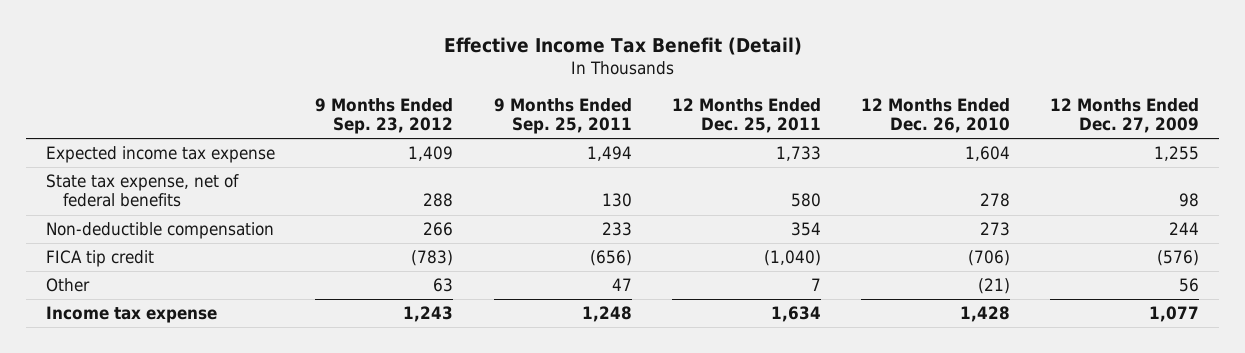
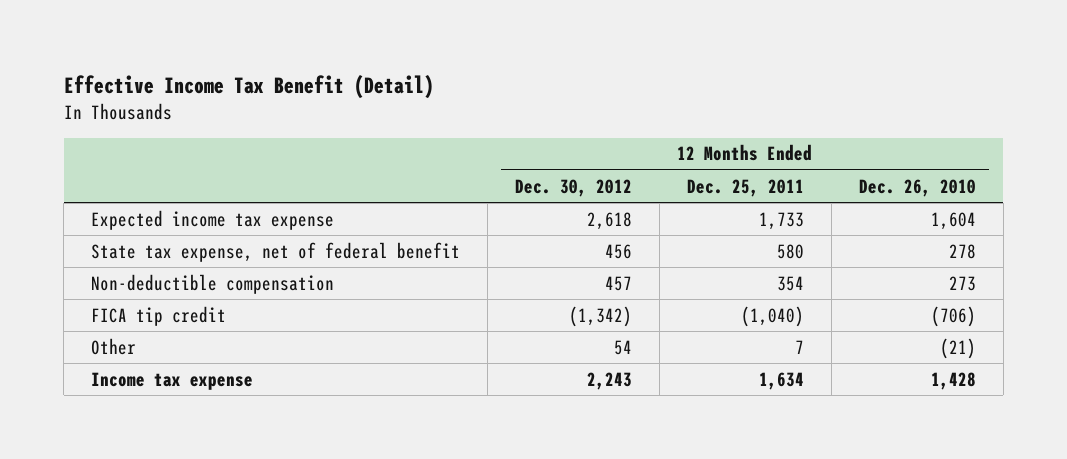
- | 9 Months Ended Sep. 23, 2012 | 9 Months Ended Sep. 25, 2011 | 12 Months Ended Dec. 25, 2011 | 12 Months Ended Dec. 26, 2010 | 12 Months Ended Dec. 27, 2009
+ | 12 Months Ended Dec. 30, 2012 | 12 Months Ended Dec. 25, 2011 | 12 Months Ended Dec. 26, 2010
- State tax expense, net of federal benefits | 288 | 130 | 580 | 278 | 98
+ State tax expense, net of federal benefit | 456 | 580 | 278

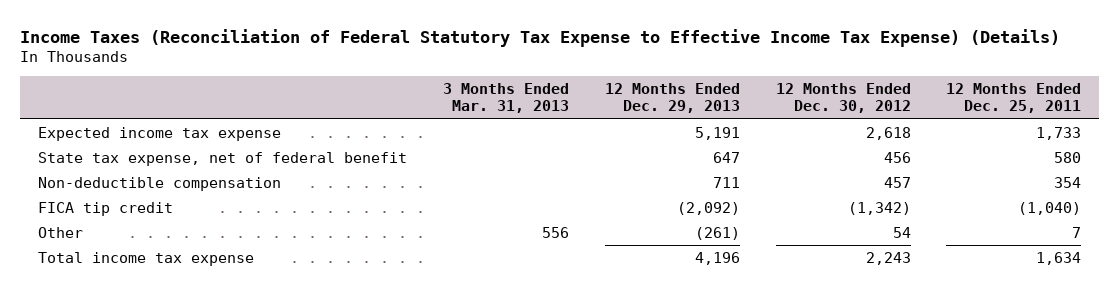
- Effective Income Tax Benefit (Detail)
+ Income Taxes (Reconciliation of Federal Statutory Tax Expense to Effective Income Tax Expense) (Details)
- | 12 Months Ended Dec. 30, 2012 | 12 Months Ended Dec. 25, 2011 | 12 Months Ended Dec. 26, 2010
+ | 3 Months Ended Mar. 31, 2013 | 12 Months Ended Dec. 29, 2013 | 12 Months Ended Dec. 30, 2012 | 12 Months Ended Dec. 25, 2011
- Income tax expense | 2,243 | 1,634 | 1,428
+ Total income tax expense | | 4,196 | 2,243 | 1,634

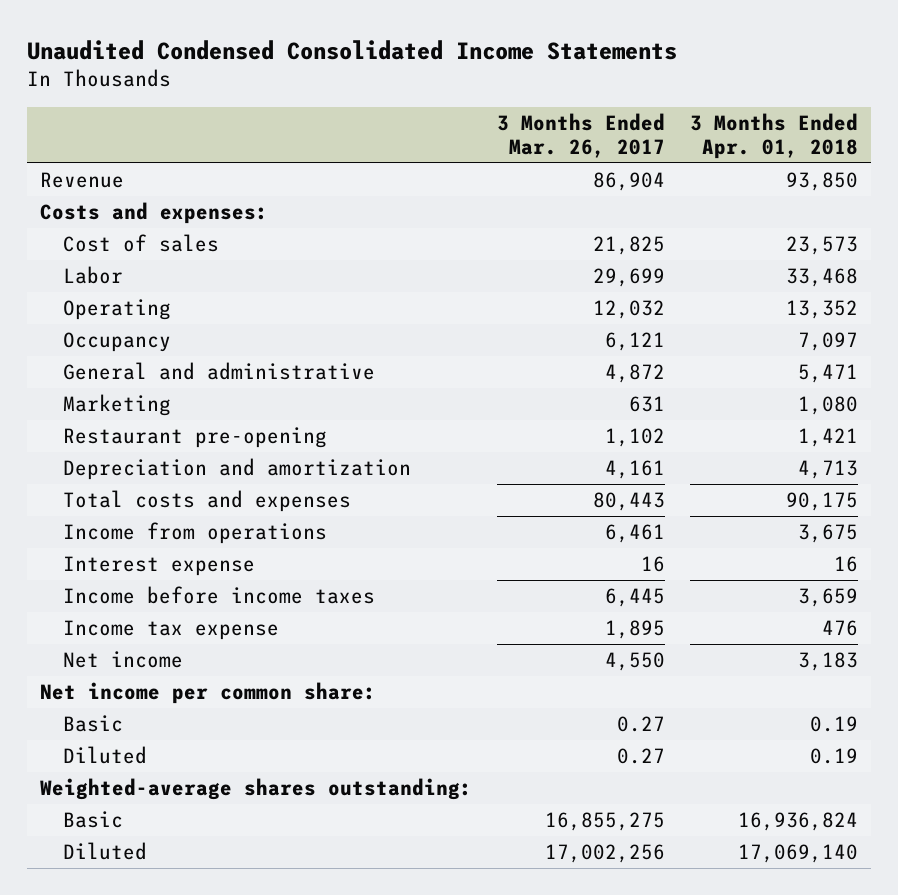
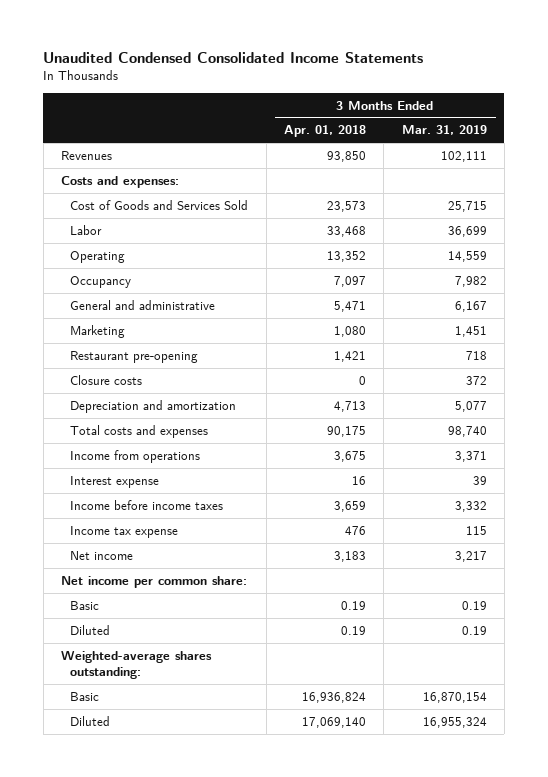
- | 3 Months Ended Mar. 26, 2017 | 3 Months Ended Apr. 01, 2018
+ | 3 Months Ended Apr. 01, 2018 | 3 Months Ended Mar. 31, 2019
- Revenue | 86,904 | 93,850
+ Revenues | 93,850 | 102,111
- Cost of sales | 21,825 | 23,573
+ Cost of Goods and Services Sold | 23,573 | 25,715
+ Closure costs | 0 | 372

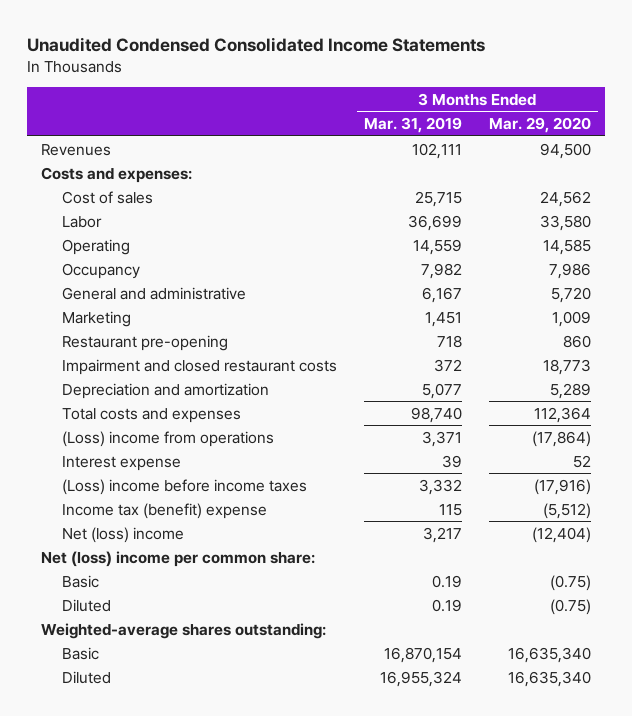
- | 3 Months Ended Apr. 01, 2018 | 3 Months Ended Mar. 31, 2019
+ | 3 Months Ended Mar. 31, 2019 | 3 Months Ended Mar. 29, 2020
- Cost of Goods and Services Sold | 23,573 | 25,715
+ Cost of sales | 25,715 | 24,562
- Closure costs | 0 | 372
+ Impairment and closed restaurant costs | 372 | 18,773
- Income from operations | 3,675 | 3,371
+ (Loss) income from operations | 3,371 | (17,864)
- Income before income taxes | 3,659 | 3,332
- Income tax expense | 476 | 115
- Net income | 3,183 | 3,217
- Net income per common share:
+ (Loss) income before income taxes | 3,332 | (17,916)
+ Income tax (benefit) expense | 115 | (5,512)
+ Net (loss) income | 3,217 | (12,404)
+ Net (loss) income per common share:

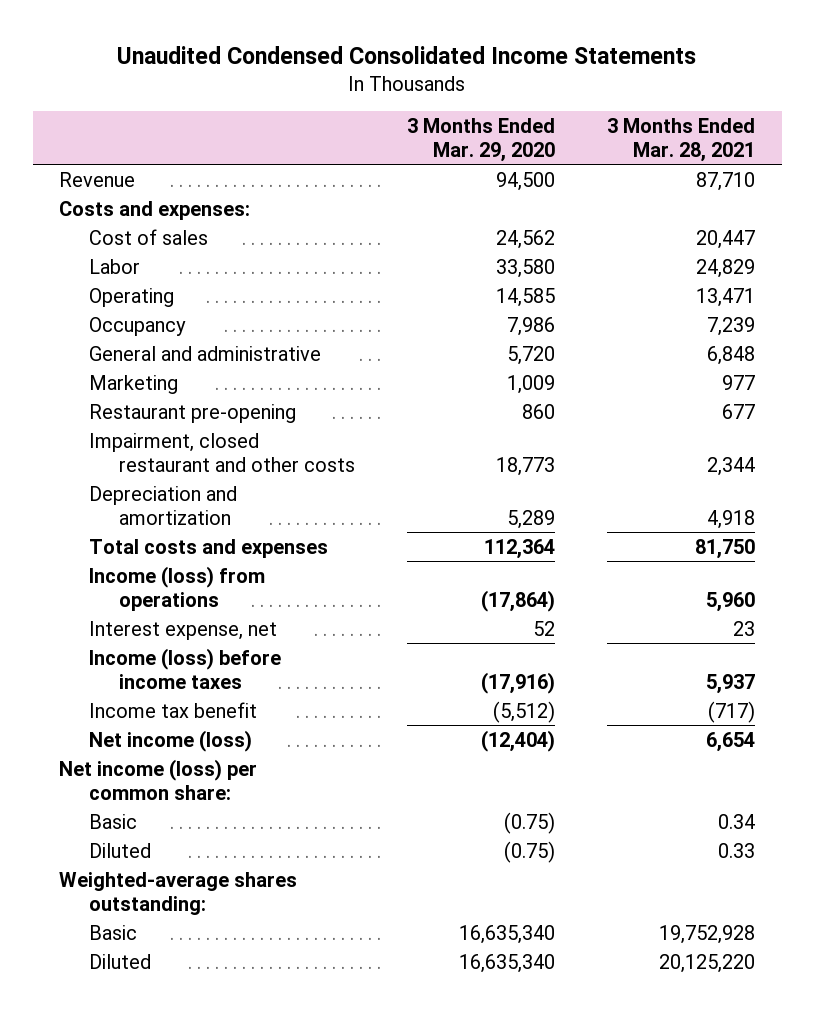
- | 3 Months Ended Mar. 31, 2019 | 3 Months Ended Mar. 29, 2020
+ | 3 Months Ended Mar. 29, 2020 | 3 Months Ended Mar. 28, 2021
- Revenues | 102,111 | 94,500
+ Revenue | 94,500 | 87,710
- Impairment and closed restaurant costs | 372 | 18,773
+ Impairment, closed restaurant and other costs | 18,773 | 2,344
- (Loss) income from operations | 3,371 | (17,864)
- Interest expense | 39 | 52
- (Loss) income before income taxes | 3,332 | (17,916)
- Income tax (benefit) expense | 115 | (5,512)
- Net (loss) income | 3,217 | (12,404)
- Net (loss) income per common share:
+ Income (loss) from operations | (17,864) | 5,960
+ Interest expense, net | 52 | 23
+ Income (loss) before income taxes | (17,916) | 5,937
+ Income tax benefit | (5,512) | (717)
+ Net income (loss) | (12,404) | 6,654
+ Net income (loss) per common share:

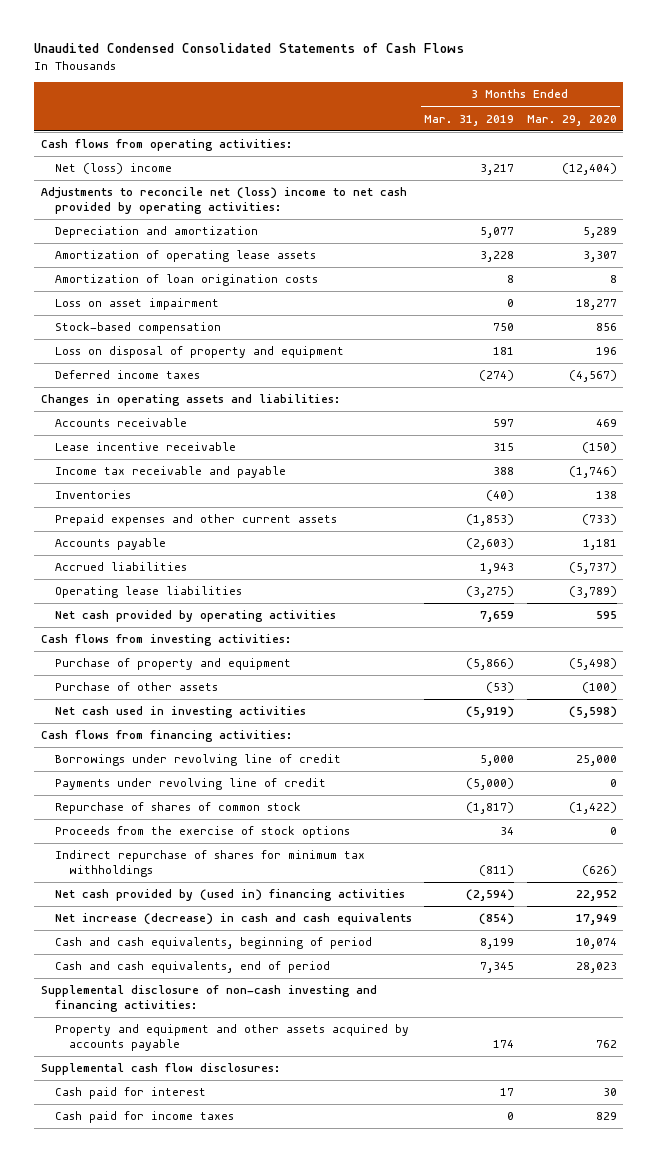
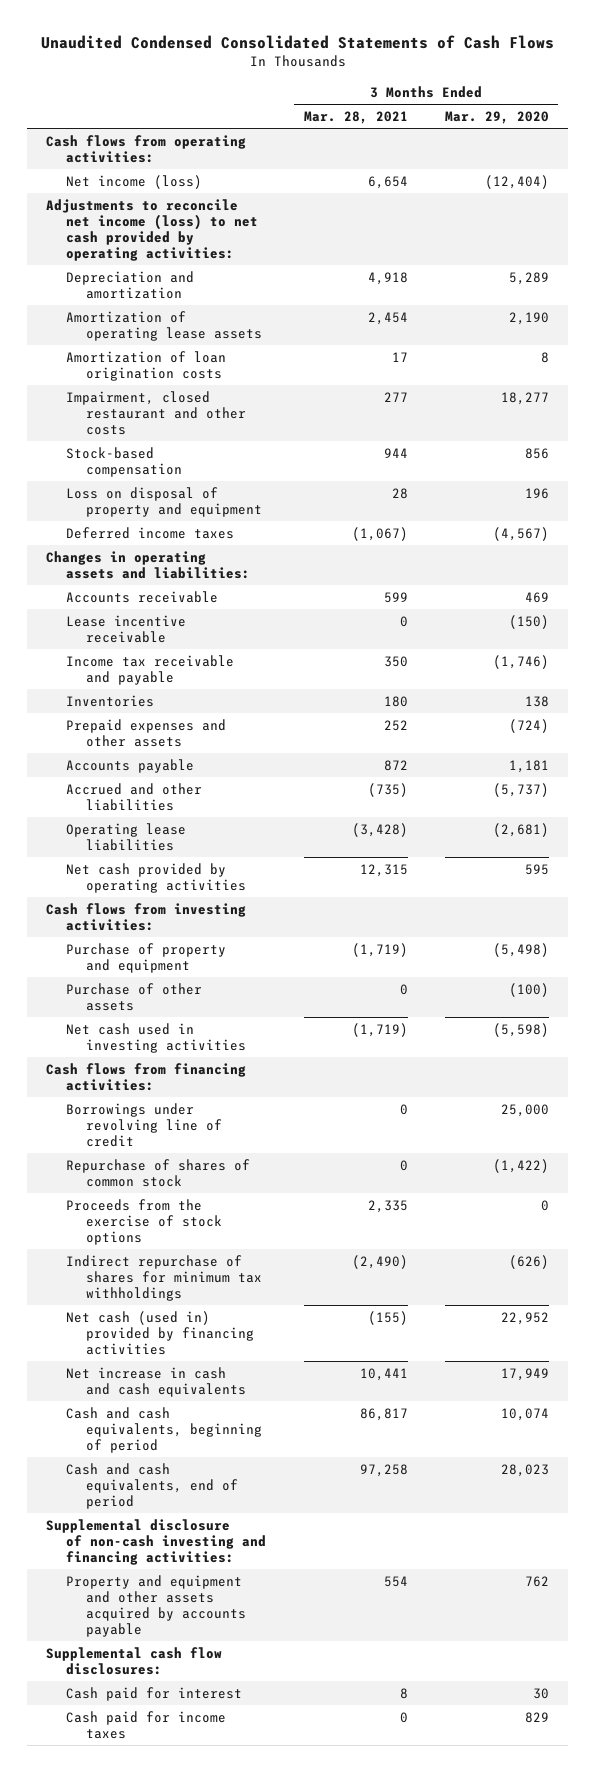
- | 3 Months Ended Mar. 31, 2019 | 3 Months Ended Mar. 29, 2020
+ | 3 Months Ended Mar. 28, 2021 | 3 Months Ended Mar. 29, 2020
- Net (loss) income | 3,217 | (12,404)
- Adjustments to reconcile net (loss) income to net cash provided by operating activities:
+ Net income (loss) | 6,654 | (12,404)
+ Adjustments to reconcile net income (loss) to net cash provided by operating activities:
- Amortization of operating lease assets | 3,228 | 3,307
+ Amortization of operating lease assets | 2,454 | 2,190
- Loss on asset impairment | 0 | 18,277
+ Impairment, closed restaurant and other costs | 277 | 18,277
- Prepaid expenses and other current assets | (1,853) | (733)
+ Prepaid expenses and other assets | 252 | (724)
- Accrued liabilities | 1,943 | (5,737)
- Operating lease liabilities | (3,275) | (3,789)
+ Accrued and other liabilities | (735) | (5,737)
+ Operating lease liabilities | (3,428) | (2,681)
- Payments under revolving line of credit | (5,000) | 0
- Net cash provided by (used in) financing activities | (2,594) | 22,952
- Net increase (decrease) in cash and cash equivalents | (854) | 17,949
+ Net cash (used in) provided by financing activities | (155) | 22,952
+ Net increase in cash and cash equivalents | 10,441 | 17,949

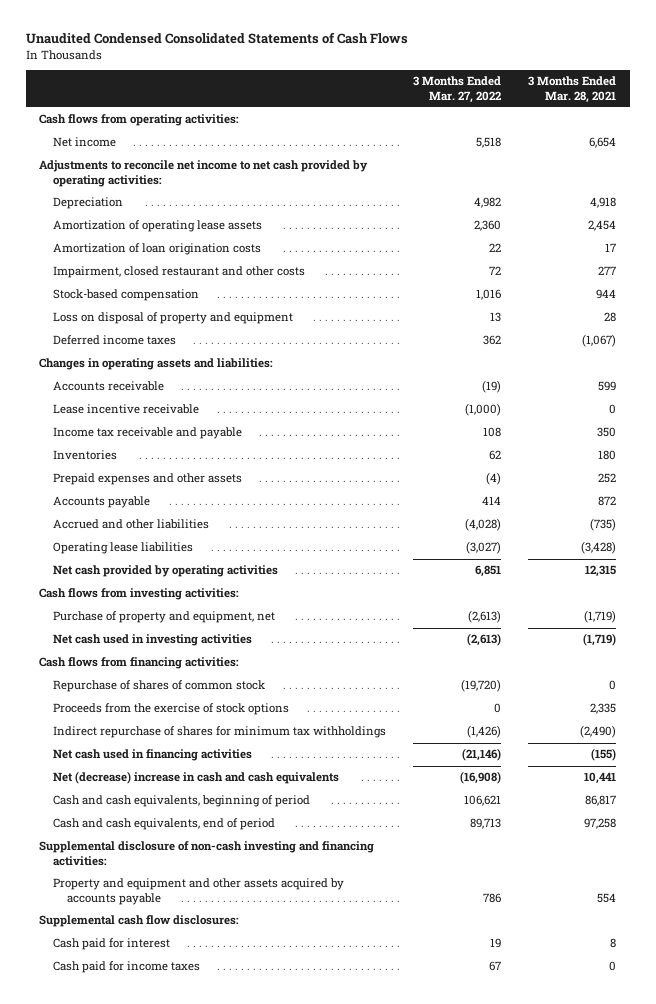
- | 3 Months Ended Mar. 28, 2021 | 3 Months Ended Mar. 29, 2020
+ | 3 Months Ended Mar. 27, 2022 | 3 Months Ended Mar. 28, 2021
- Net income (loss) | 6,654 | (12,404)
- Adjustments to reconcile net income (loss) to net cash provided by operating activities:
- Depreciation and amortization | 4,918 | 5,289
+ Net income | 5,518 | 6,654
+ Adjustments to reconcile net income to net cash provided by operating activities:
+ Depreciation | 4,982 | 4,918
- Purchase of property and equipment | (1,719) | (5,498)
- Purchase of other assets | 0 | (100)
+ Purchase of property and equipment, net | (2,613) | (1,719)
- Borrowings under revolving line of credit | 0 | 25,000
- Net cash (used in) provided by financing activities | (155) | 22,952
- Net increase in cash and cash equivalents | 10,441 | 17,949
+ Net cash used in financing activities | (21,146) | (155)
+ Net (decrease) increase in cash and cash equivalents | (16,908) | 10,441

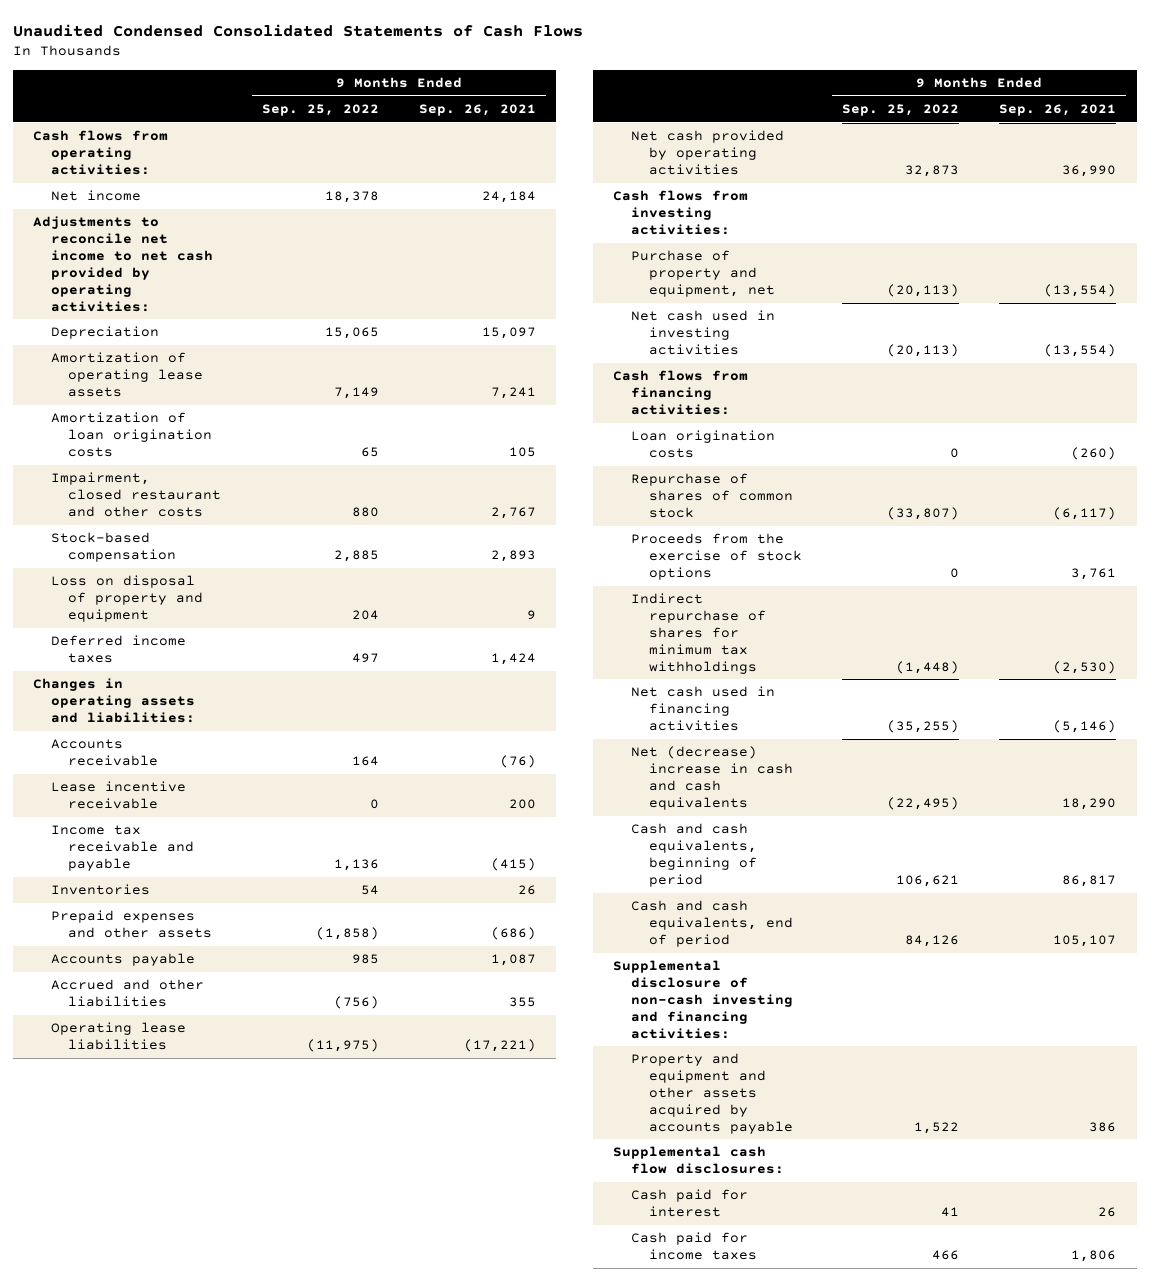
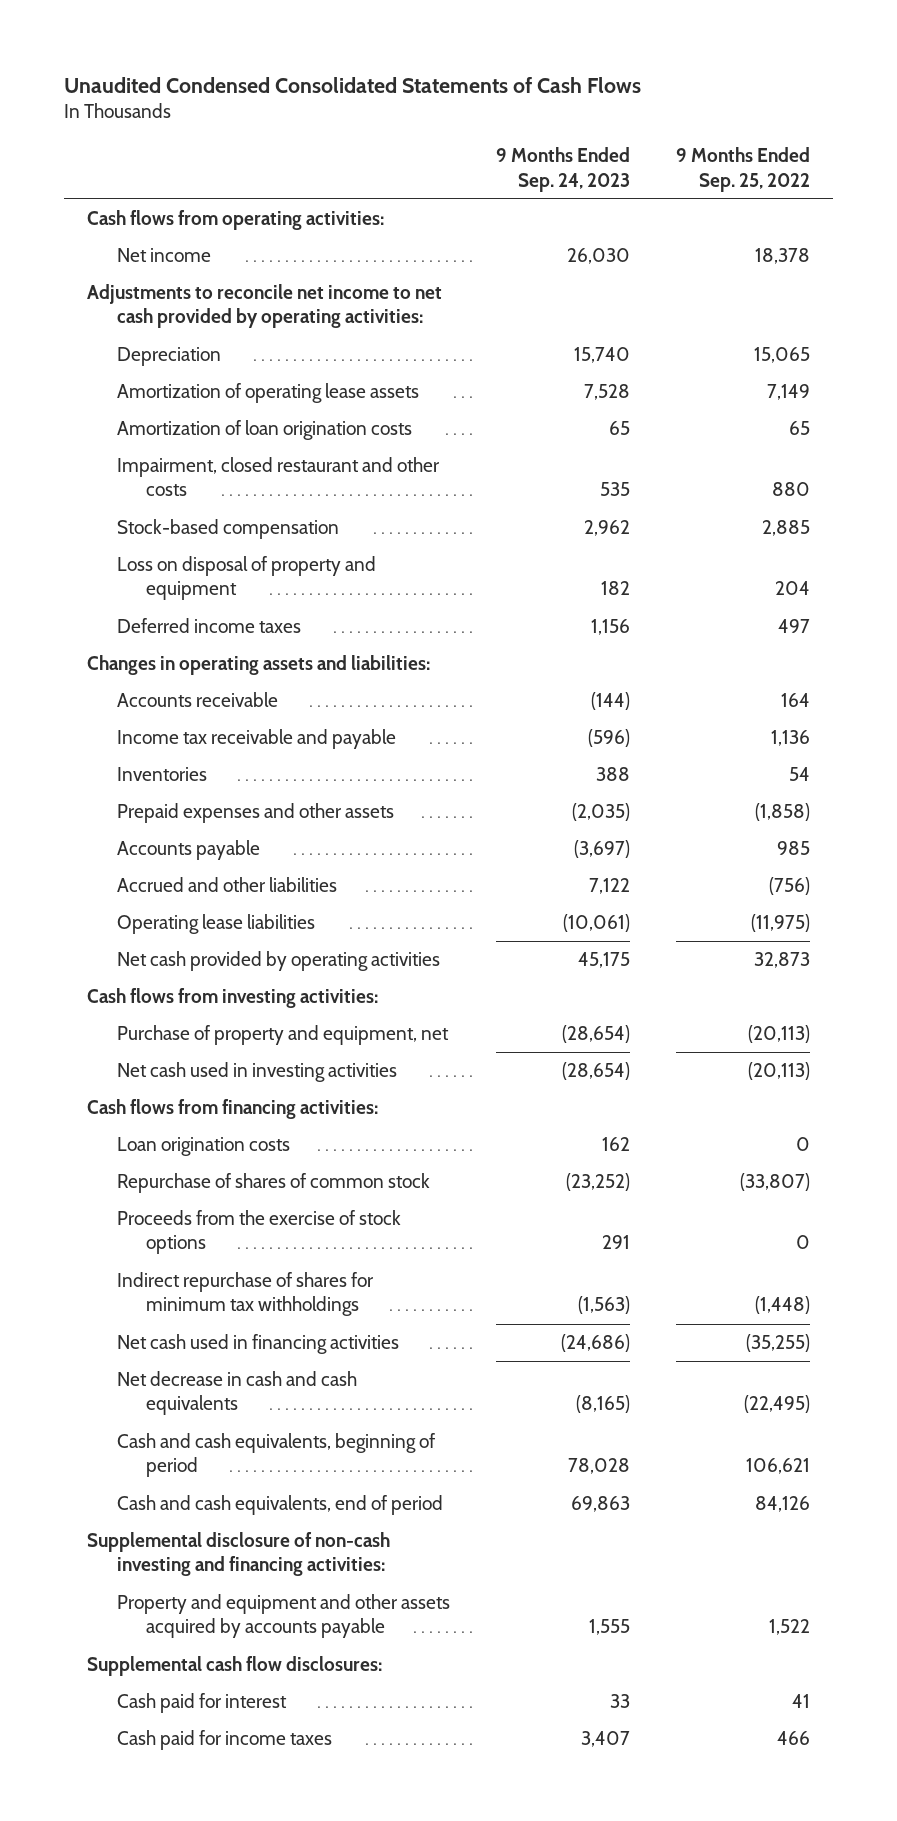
- | 9 Months Ended Sep. 25, 2022 | 9 Months Ended Sep. 26, 2021
+ | 9 Months Ended Sep. 24, 2023 | 9 Months Ended Sep. 25, 2022
- Lease incentive receivable | 0 | 200
- Net (decrease) increase in cash and cash equivalents | (22,495) | 18,290
+ Net decrease in cash and cash equivalents | (8,165) | (22,495)

